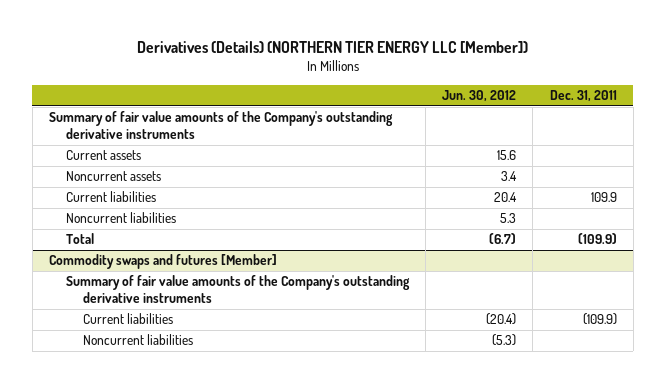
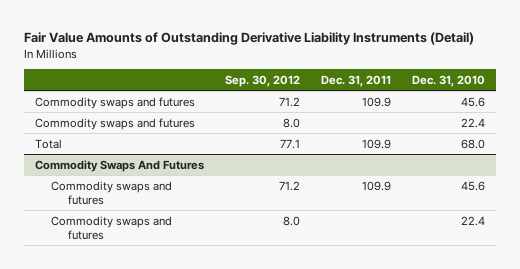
- Derivatives (Details) (NORTHERN TIER ENERGY LLC [Member])
+ Fair Value Amounts of Outstanding Derivative Liability Instruments (Detail)
- | Jun. 30, 2012 | Dec. 31, 2011
+ | Sep. 30, 2012 | Dec. 31, 2011 | Dec. 31, 2010
- Summary of fair value amounts of the Company's outstanding derivative instruments
- Current assets | 15.6 |
- Noncurrent assets | 3.4 |
- Current liabilities | 20.4 | 109.9
- Noncurrent liabilities | 5.3 |
- Total | (6.7) | (109.9)
- Commodity swaps and futures [Member]
- Summary of fair value amounts of the Company's outstanding derivative instruments
- Current liabilities | (20.4) | (109.9)
- Noncurrent liabilities | (5.3) |
+ Commodity swaps and futures | 71.2 | 109.9 | 45.6
+ Commodity swaps and futures | 8.0 | | 22.4
+ Total | 77.1 | 109.9 | 68.0
+ Commodity Swaps And Futures
+ Commodity swaps and futures | 71.2 | 109.9 | 45.6
+ Commodity swaps and futures | 8.0 | | 22.4

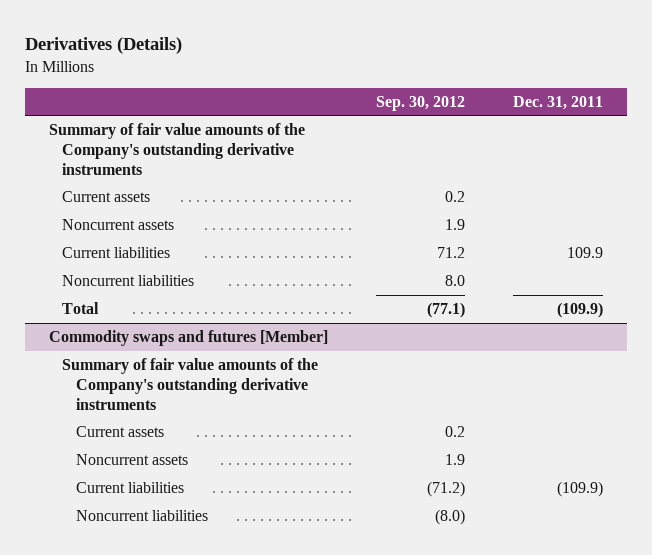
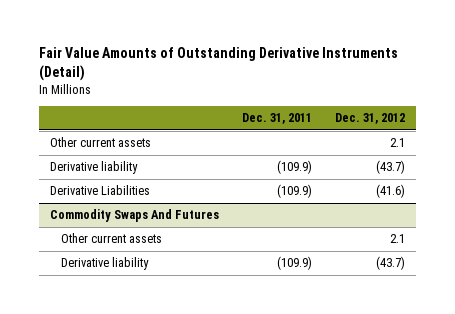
- Derivatives (Details)
+ Fair Value Amounts of Outstanding Derivative Instruments (Detail)
- | Sep. 30, 2012 | Dec. 31, 2011
+ | Dec. 31, 2011 | Dec. 31, 2012
- Summary of fair value amounts of the Company's outstanding derivative instruments
- Current assets | 0.2 |
- Noncurrent assets | 1.9 |
- Current liabilities | 71.2 | 109.9
- Noncurrent liabilities | 8.0 |
- Total | (77.1) | (109.9)
- Commodity swaps and futures [Member]
- Summary of fair value amounts of the Company's outstanding derivative instruments
- Current assets | 0.2 |
- Noncurrent assets | 1.9 |
- Current liabilities | (71.2) | (109.9)
- Noncurrent liabilities | (8.0) |
+ Other current assets | | 2.1
+ Derivative liability | (109.9) | (43.7)
+ Derivative Liabilities | (109.9) | (41.6)
+ Commodity Swaps And Futures
+ Other current assets | | 2.1
+ Derivative liability | (109.9) | (43.7)

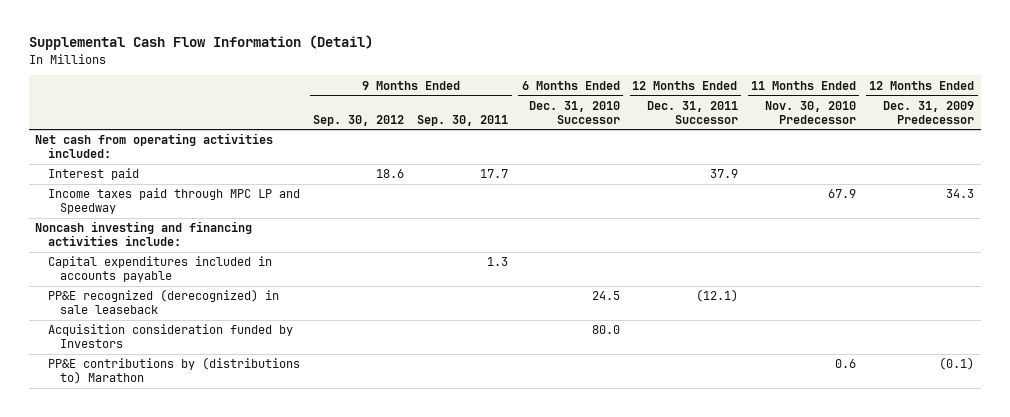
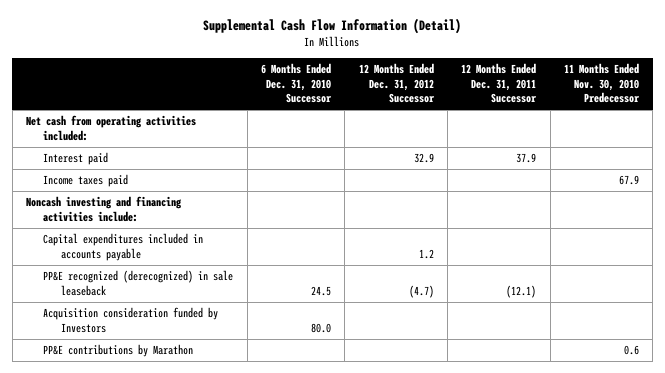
- | 9 Months Ended Sep. 30, 2012 | 9 Months Ended Sep. 30, 2011 | 6 Months Ended Dec. 31, 2010 Successor | 12 Months Ended Dec. 31, 2011 Successor | 11 Months Ended Nov. 30, 2010 Predecessor | 12 Months Ended Dec. 31, 2009 Predecessor
+ | 6 Months Ended Dec. 31, 2010 Successor | 12 Months Ended Dec. 31, 2012 Successor | 12 Months Ended Dec. 31, 2011 Successor | 11 Months Ended Nov. 30, 2010 Predecessor
- Income taxes paid through MPC LP and Speedway | | | | | 67.9 | 34.3
+ Income taxes paid | | | | 67.9
- PP&E contributions by (distributions to) Marathon | | | | | 0.6 | (0.1)
+ PP&E contributions by Marathon | | | | 0.6

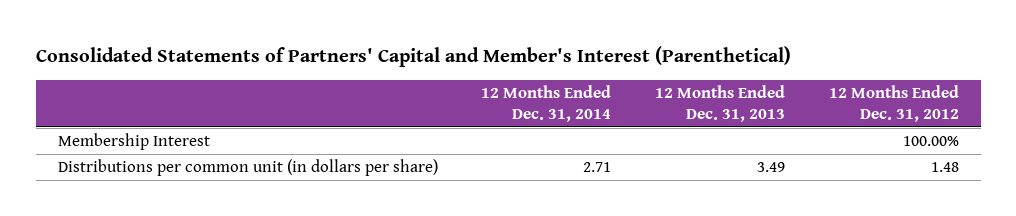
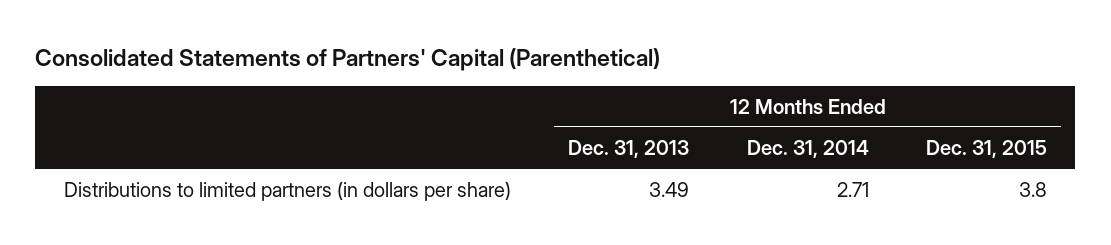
- Consolidated Statements of Partners' Capital and Member's Interest (Parenthetical)
+ Consolidated Statements of Partners' Capital (Parenthetical)
- | 12 Months Ended Dec. 31, 2014 | 12 Months Ended Dec. 31, 2013 | 12 Months Ended Dec. 31, 2012
+ | 12 Months Ended Dec. 31, 2013 | 12 Months Ended Dec. 31, 2014 | 12 Months Ended Dec. 31, 2015
- Membership Interest | | | 100.00%
- Distributions per common unit (in dollars per share) | 2.71 | 3.49 | 1.48
+ Distributions to limited partners (in dollars per share) | 3.49 | 2.71 | 3.8

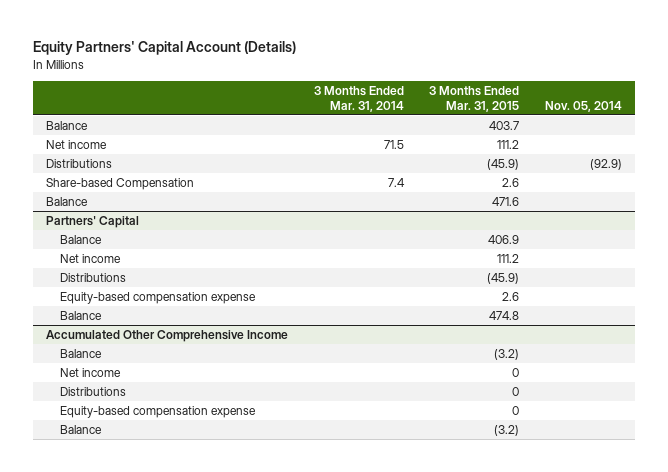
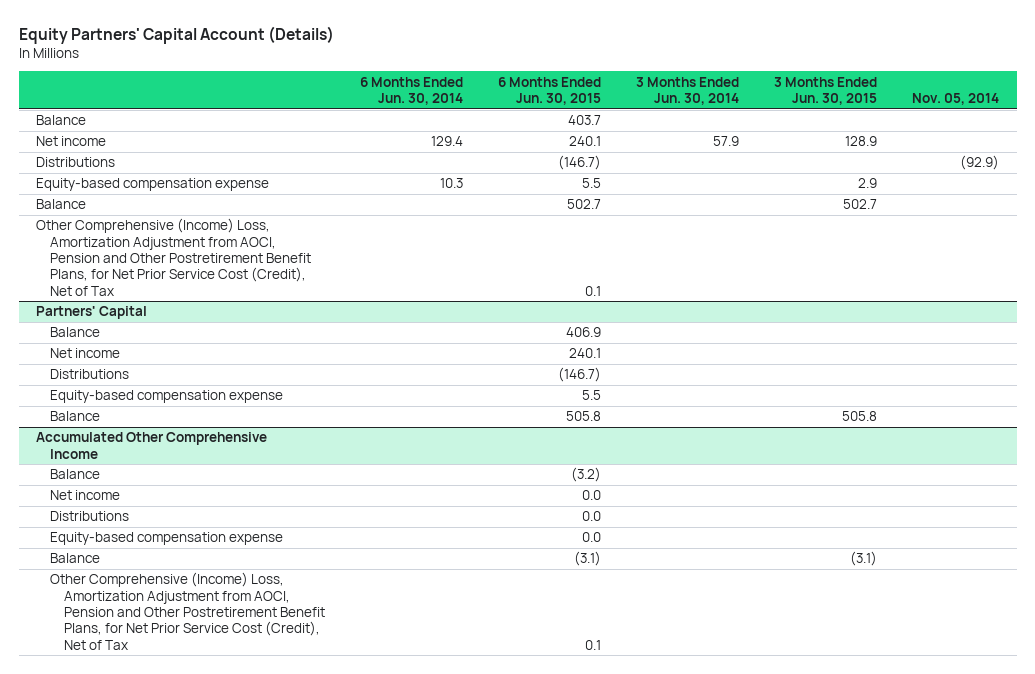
- | 3 Months Ended Mar. 31, 2014 | 3 Months Ended Mar. 31, 2015 | Nov. 05, 2014
+ | 6 Months Ended Jun. 30, 2014 | 6 Months Ended Jun. 30, 2015 | 3 Months Ended Jun. 30, 2014 | 3 Months Ended Jun. 30, 2015 | Nov. 05, 2014
- Share-based Compensation | 7.4 | 2.6 |
+ Equity-based compensation expense | 10.3 | 5.5 | | 2.9 |
+ Other Comprehensive (Income) Loss, Amortization Adjustment from AOCI, Pension and Other Postretirement Benefit Plans, for Net Prior Service Cost (Credit), Net of Tax | | 0.1 | | |
@ Accumulated Other Comprehensive Income
+ Other Comprehensive (Income) Loss, Amortization Adjustment from AOCI, Pension and Other Postretirement Benefit Plans, for Net Prior Service Cost (Credit), Net of Tax | | 0.1 | | |

